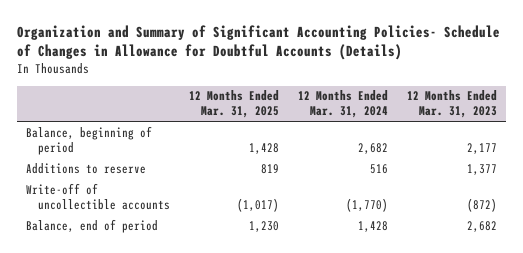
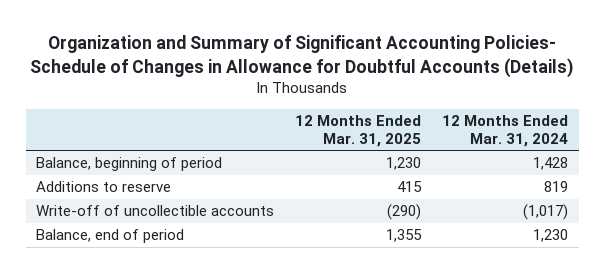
- | 12 Months Ended Mar. 31, 2025 | 12 Months Ended Mar. 31, 2024 | 12 Months Ended Mar. 31, 2023
+ | 12 Months Ended Mar. 31, 2025 | 12 Months Ended Mar. 31, 2024
- Balance, beginning of period | 1,428 | 2,682 | 2,177
- Additions to reserve | 819 | 516 | 1,377
- Write-off of uncollectible accounts | (1,017) | (1,770) | (872)
- Balance, end of period | 1,230 | 1,428 | 2,682
+ Balance, beginning of period | 1,230 | 1,428
+ Additions to reserve | 415 | 819
+ Write-off of uncollectible accounts | (290) | (1,017)
+ Balance, end of period | 1,355 | 1,230

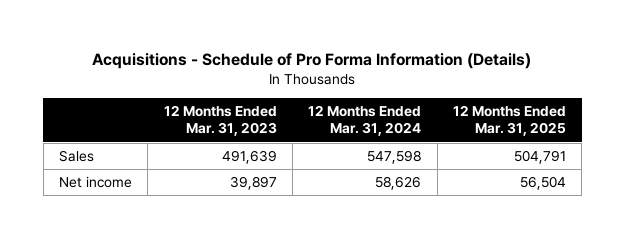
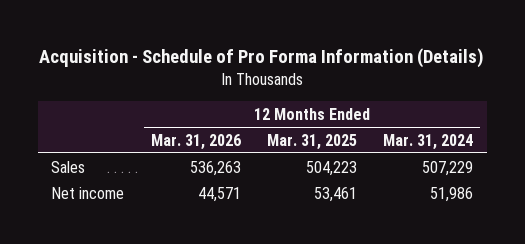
- Acquisitions - Schedule of Pro Forma Information (Details)
+ Acquisition - Schedule of Pro Forma Information (Details)
- | 12 Months Ended Mar. 31, 2023 | 12 Months Ended Mar. 31, 2024 | 12 Months Ended Mar. 31, 2025
+ | 12 Months Ended Mar. 31, 2026 | 12 Months Ended Mar. 31, 2025 | 12 Months Ended Mar. 31, 2024
- Sales | 491,639 | 547,598 | 504,791
- Net income | 39,897 | 58,626 | 56,504
+ Sales | 536,263 | 504,223 | 507,229
+ Net income | 44,571 | 53,461 | 51,986

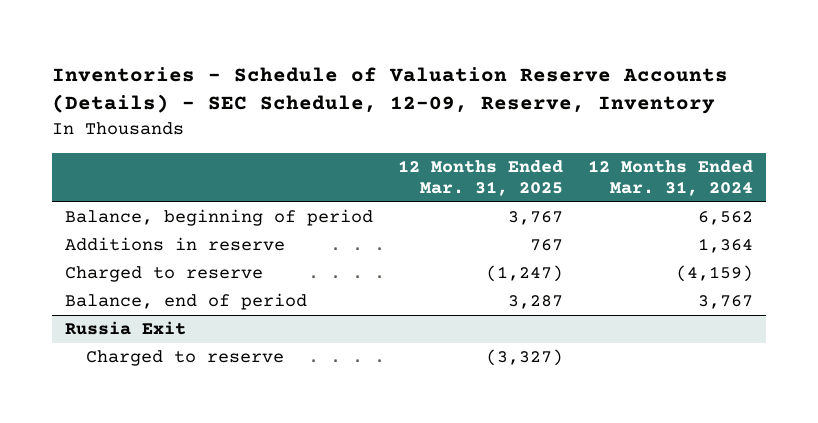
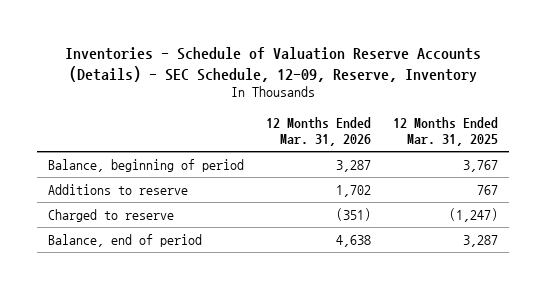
- | 12 Months Ended Mar. 31, 2025 | 12 Months Ended Mar. 31, 2024
+ | 12 Months Ended Mar. 31, 2026 | 12 Months Ended Mar. 31, 2025
- Additions in reserve | 767 | 1,364
+ Additions to reserve | 1,702 | 767
- Russia Exit
- Charged to reserve | (3,327) |

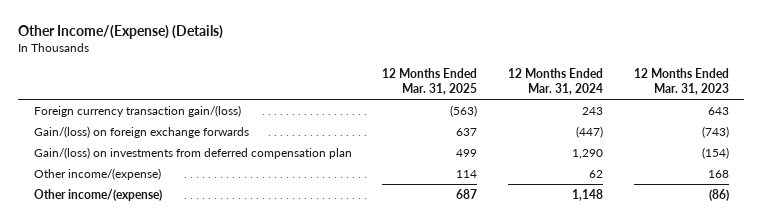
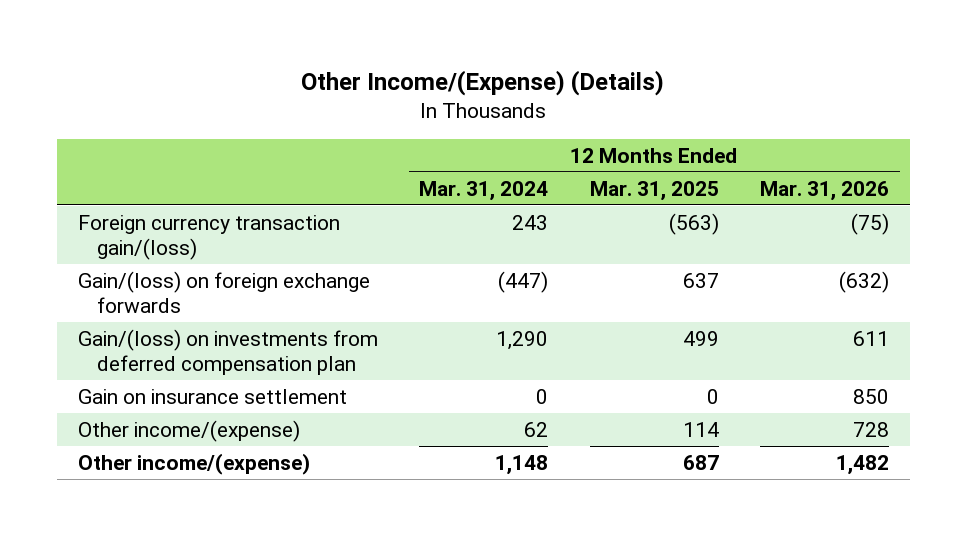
- | 12 Months Ended Mar. 31, 2025 | 12 Months Ended Mar. 31, 2024 | 12 Months Ended Mar. 31, 2023
+ | 12 Months Ended Mar. 31, 2024 | 12 Months Ended Mar. 31, 2025 | 12 Months Ended Mar. 31, 2026
+ Gain on insurance settlement | 0 | 0 | 850

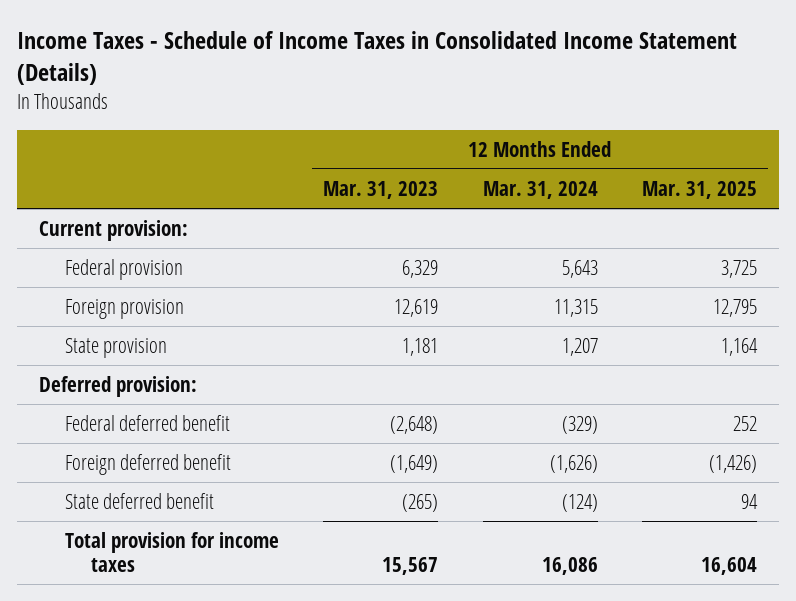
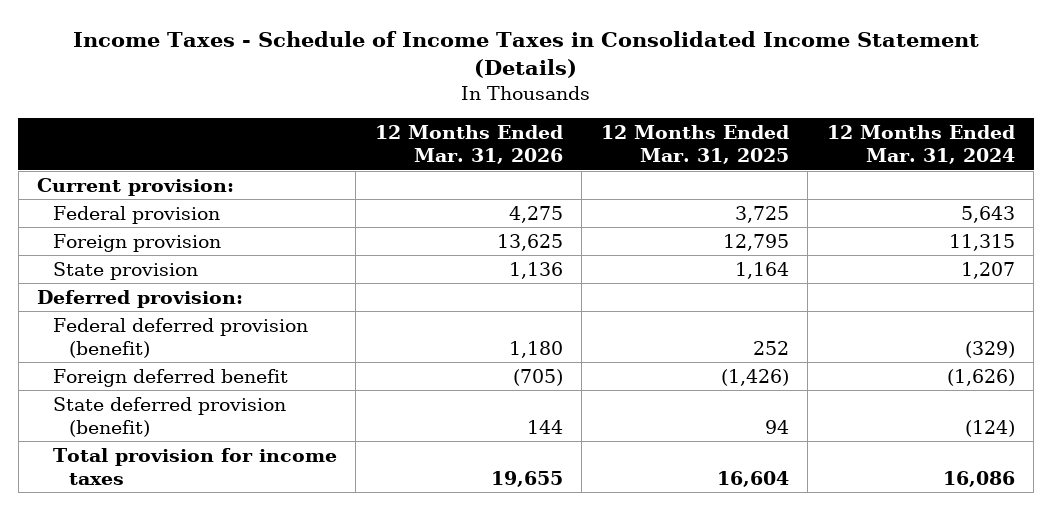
- | 12 Months Ended Mar. 31, 2023 | 12 Months Ended Mar. 31, 2024 | 12 Months Ended Mar. 31, 2025
+ | 12 Months Ended Mar. 31, 2026 | 12 Months Ended Mar. 31, 2025 | 12 Months Ended Mar. 31, 2024
- Federal deferred benefit | (2,648) | (329) | 252
+ Federal deferred provision (benefit) | 1,180 | 252 | (329)
- State deferred benefit | (265) | (124) | 94
+ State deferred provision (benefit) | 144 | 94 | (124)

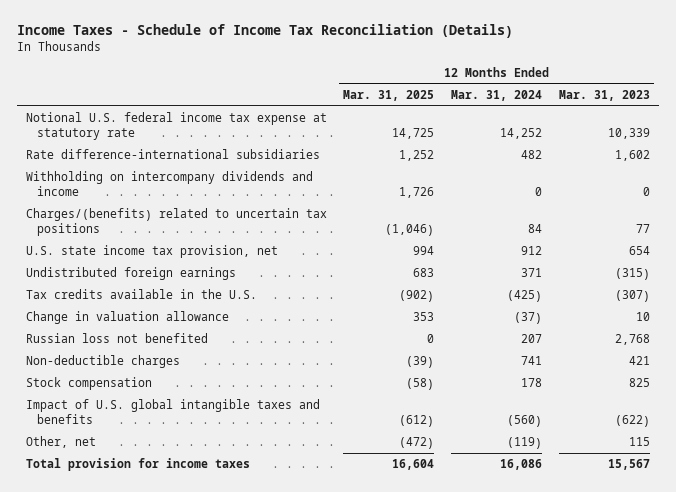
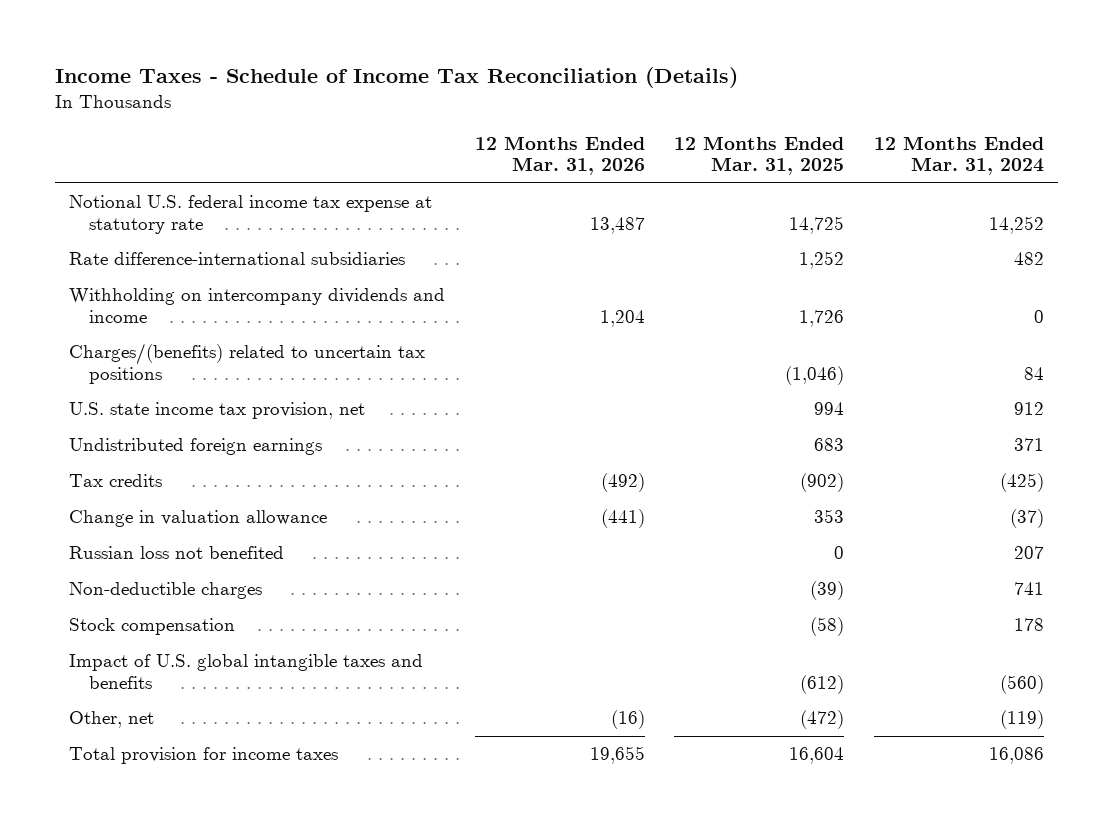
- | 12 Months Ended Mar. 31, 2025 | 12 Months Ended Mar. 31, 2024 | 12 Months Ended Mar. 31, 2023
+ | 12 Months Ended Mar. 31, 2026 | 12 Months Ended Mar. 31, 2025 | 12 Months Ended Mar. 31, 2024
- Tax credits available in the U.S. | (902) | (425) | (307)
+ Tax credits | (492) | (902) | (425)

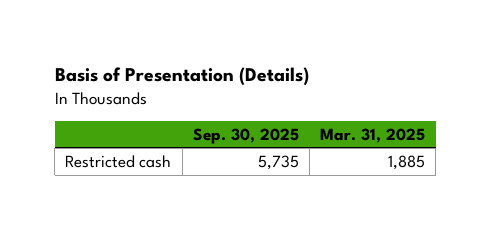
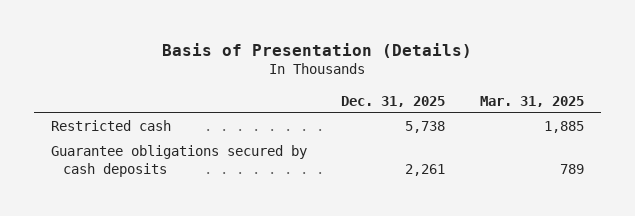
- | Sep. 30, 2025 | Mar. 31, 2025
+ | Dec. 31, 2025 | Mar. 31, 2025
+ Guarantee obligations secured by cash deposits | 2,261 | 789

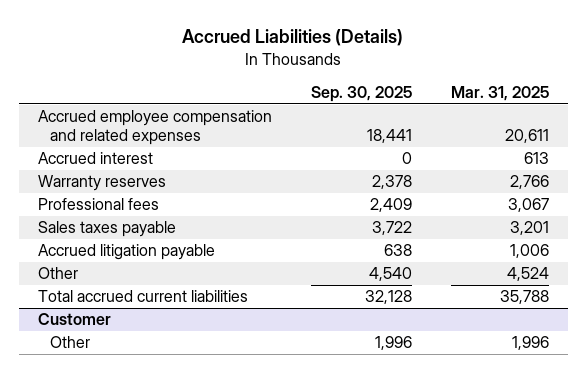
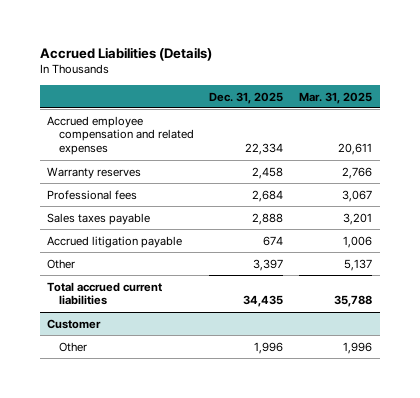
- | Sep. 30, 2025 | Mar. 31, 2025
+ | Dec. 31, 2025 | Mar. 31, 2025
- Accrued interest | 0 | 613
- Other | 4,540 | 4,524
+ Other | 3,397 | 5,137

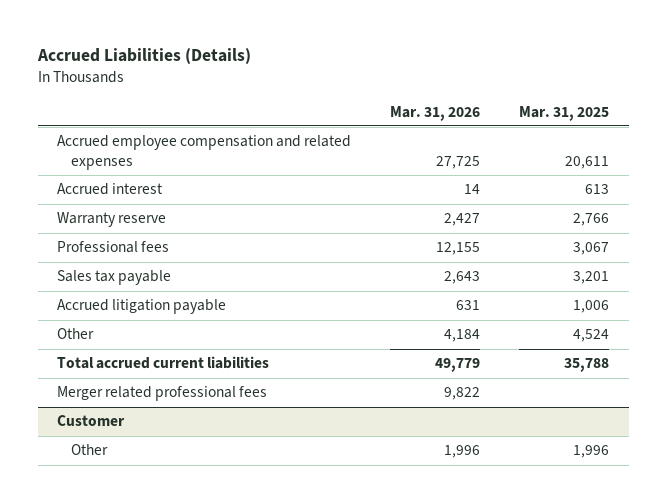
- | Dec. 31, 2025 | Mar. 31, 2025
+ | Mar. 31, 2026 | Mar. 31, 2025
- Warranty reserves | 2,458 | 2,766
+ Accrued interest | 14 | 613
+ Warranty reserve | 2,427 | 2,766
- Sales taxes payable | 2,888 | 3,201
+ Sales tax payable | 2,643 | 3,201
- Other | 3,397 | 5,137
+ Other | 4,184 | 4,524
+ Merger related professional fees | 9,822 |

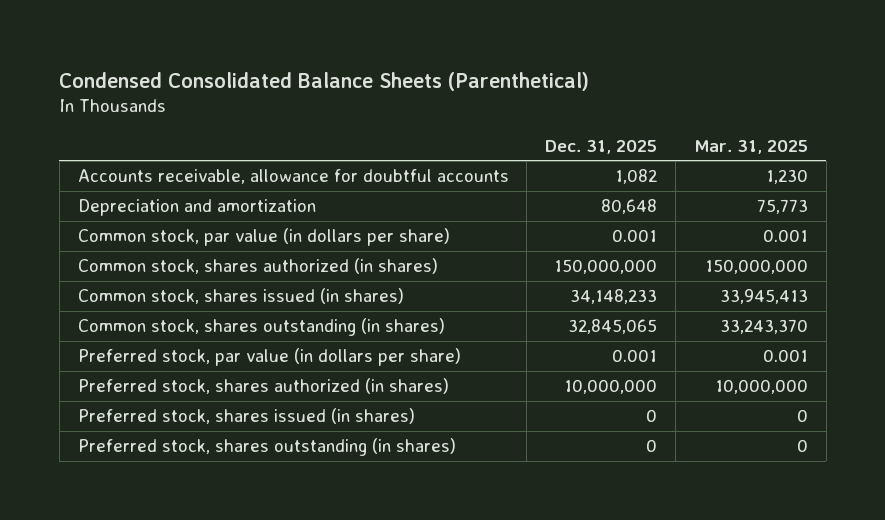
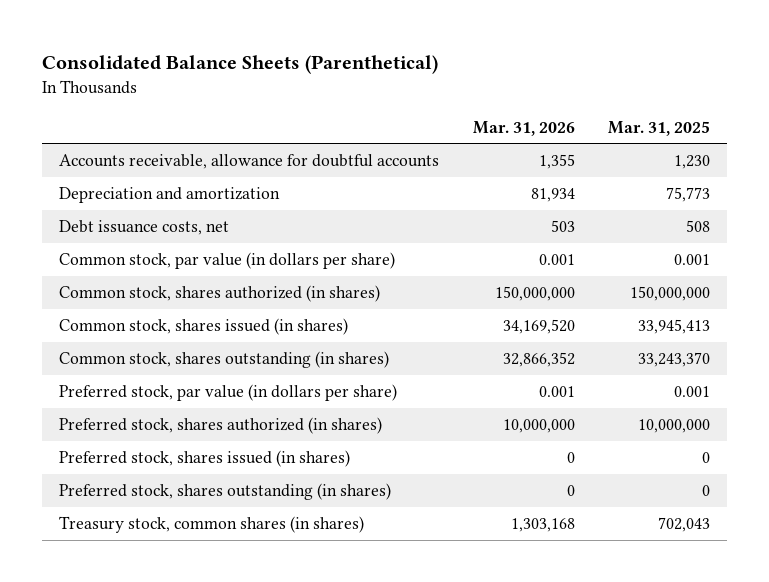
- Condensed Consolidated Balance Sheets (Parenthetical)
+ Consolidated Balance Sheets (Parenthetical)
- | Dec. 31, 2025 | Mar. 31, 2025
+ | Mar. 31, 2026 | Mar. 31, 2025
+ Debt issuance costs, net | 503 | 508
+ Treasury stock, common shares (in shares) | 1,303,168 | 702,043

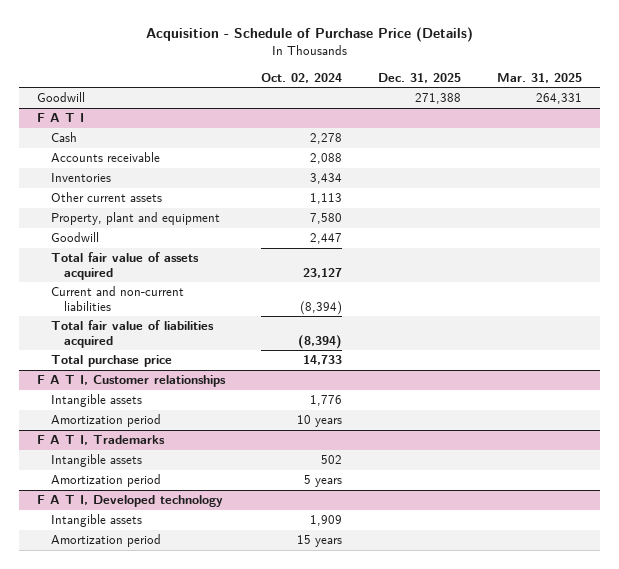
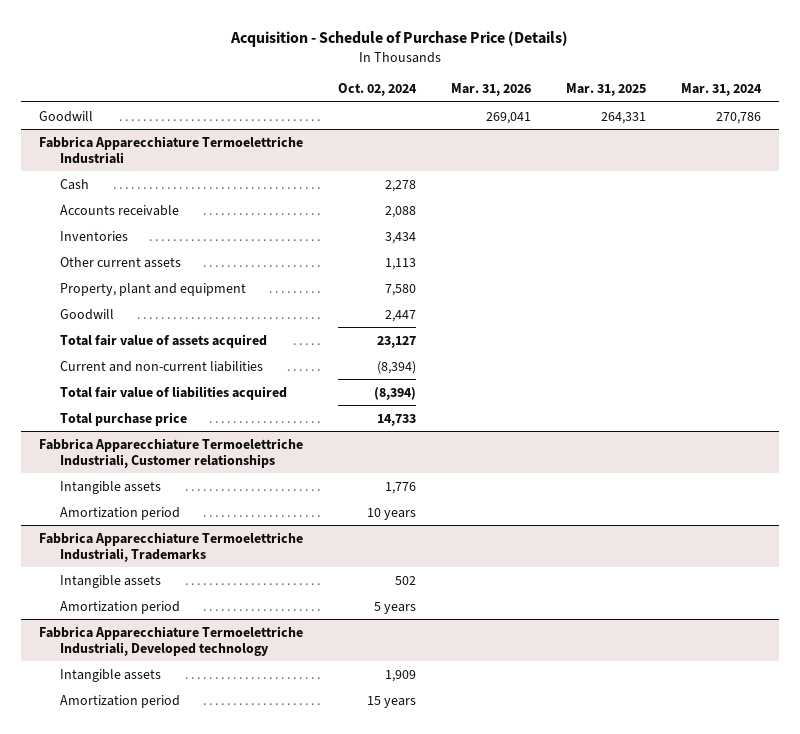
- | Oct. 02, 2024 | Dec. 31, 2025 | Mar. 31, 2025
+ | Oct. 02, 2024 | Mar. 31, 2026 | Mar. 31, 2025 | Mar. 31, 2024
- F A T I
+ Fabbrica Apparecchiature Termoelettriche Industriali
- F A T I, Customer relationships
+ Fabbrica Apparecchiature Termoelettriche Industriali, Customer relationships
- F A T I, Trademarks
+ Fabbrica Apparecchiature Termoelettriche Industriali, Trademarks
- F A T I, Developed technology
+ Fabbrica Apparecchiature Termoelettriche Industriali, Developed technology

